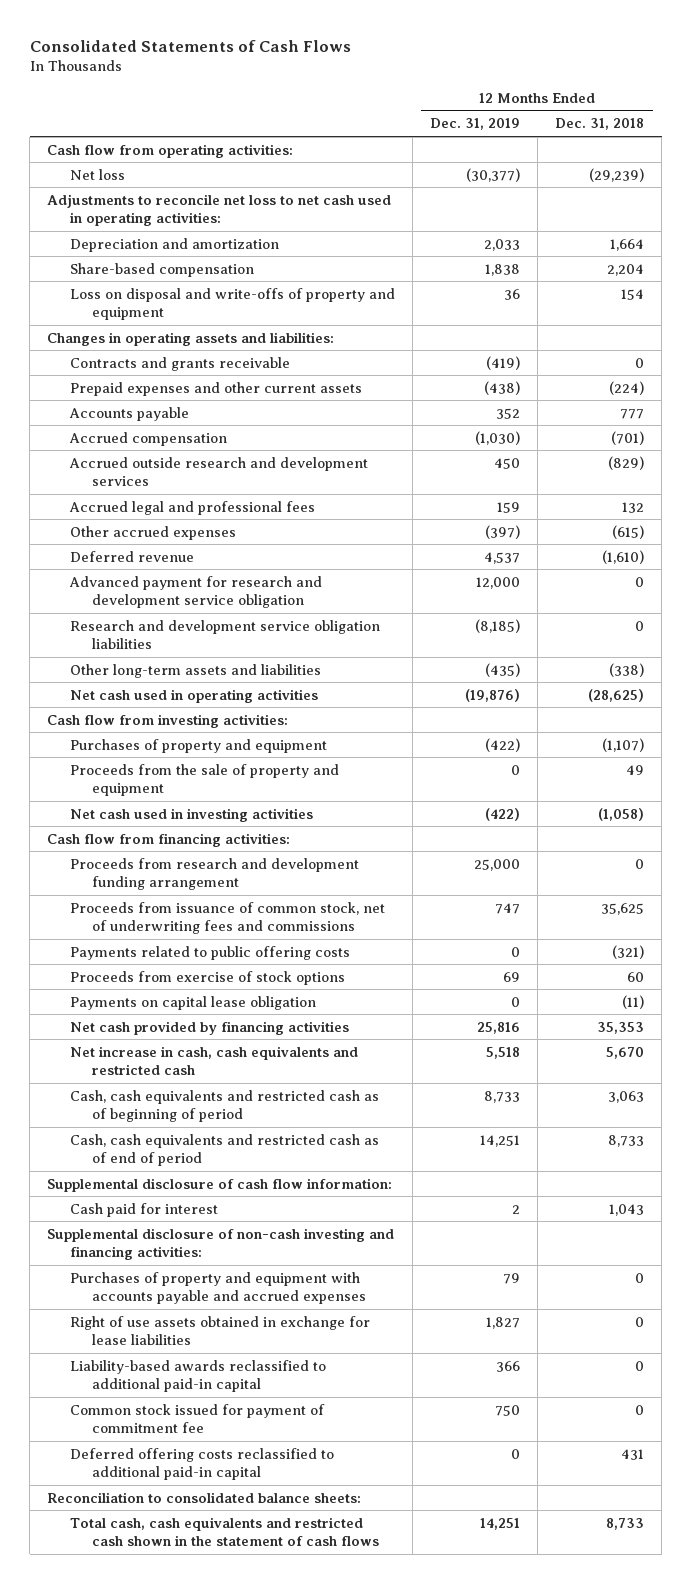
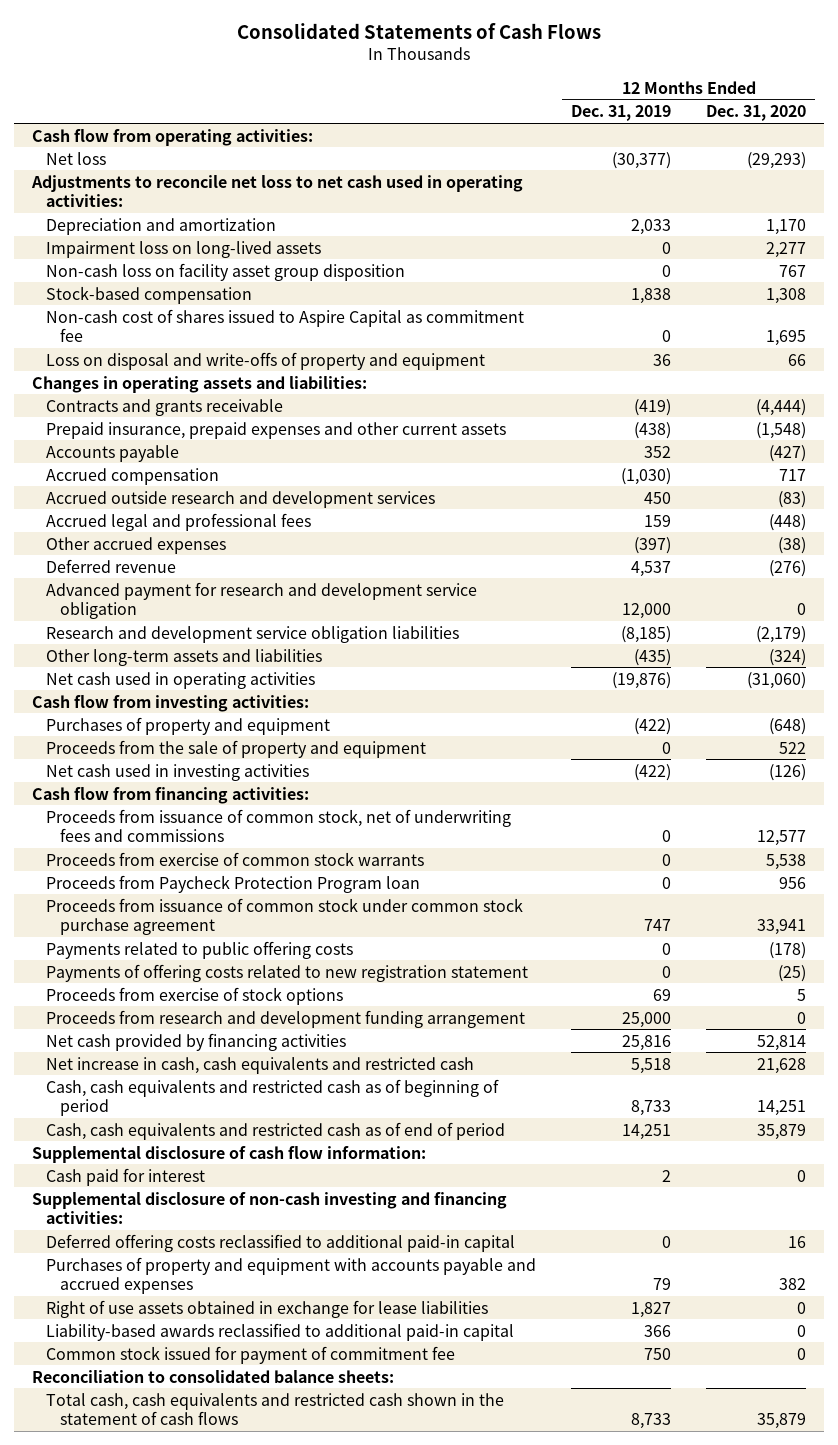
- | 12 Months Ended Dec. 31, 2019 | 12 Months Ended Dec. 31, 2018
+ | 12 Months Ended Dec. 31, 2019 | 12 Months Ended Dec. 31, 2020
- Share-based compensation | 1,838 | 2,204
+ Impairment loss on long-lived assets | 0 | 2,277
+ Non-cash loss on facility asset group disposition | 0 | 767
+ Stock-based compensation | 1,838 | 1,308
+ Non-cash cost of shares issued to Aspire Capital as commitment fee | 0 | 1,695
- Prepaid expenses and other current assets | (438) | (224)
+ Prepaid insurance, prepaid expenses and other current assets | (438) | (1,548)
- Proceeds from issuance of common stock, net of underwriting fees and commissions | 747 | 35,625
+ Proceeds from issuance of common stock, net of underwriting fees and commissions | 0 | 12,577
+ Proceeds from exercise of common stock warrants | 0 | 5,538
+ Proceeds from Paycheck Protection Program loan | 0 | 956
+ Proceeds from issuance of common stock under common stock purchase agreement | 747 | 33,941
+ Payments of offering costs related to new registration statement | 0 | (25)
- Payments on capital lease obligation | 0 | (11)
moved down: Proceeds from research and development funding arrangement | 25,000 | 0
moved up: Deferred offering costs reclassified to additional paid-in capital | 0 | 16
- Total cash, cash equivalents and restricted cash shown in the statement of cash flows | 14,251 | 8,733
+ Total cash, cash equivalents and restricted cash shown in the statement of cash flows | 8,733 | 35,879

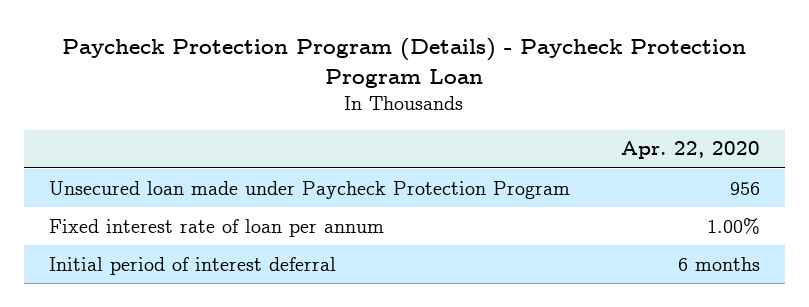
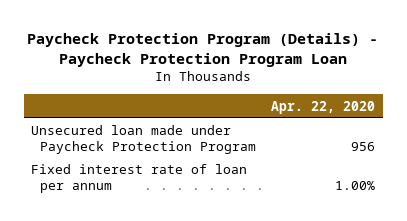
- Initial period of interest deferral | 6 months

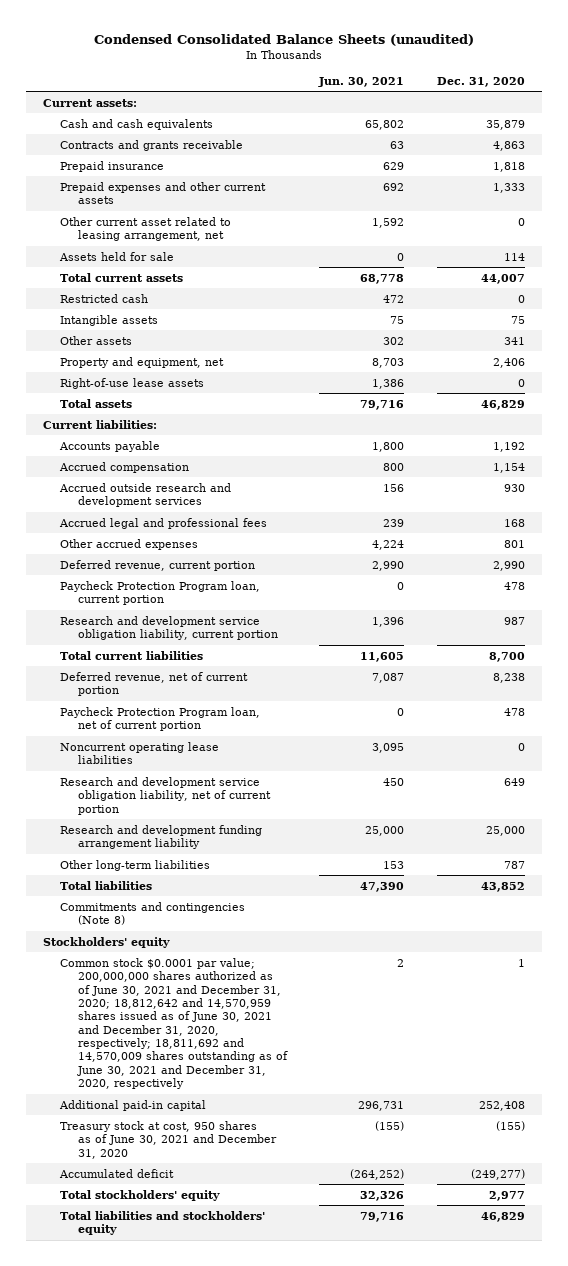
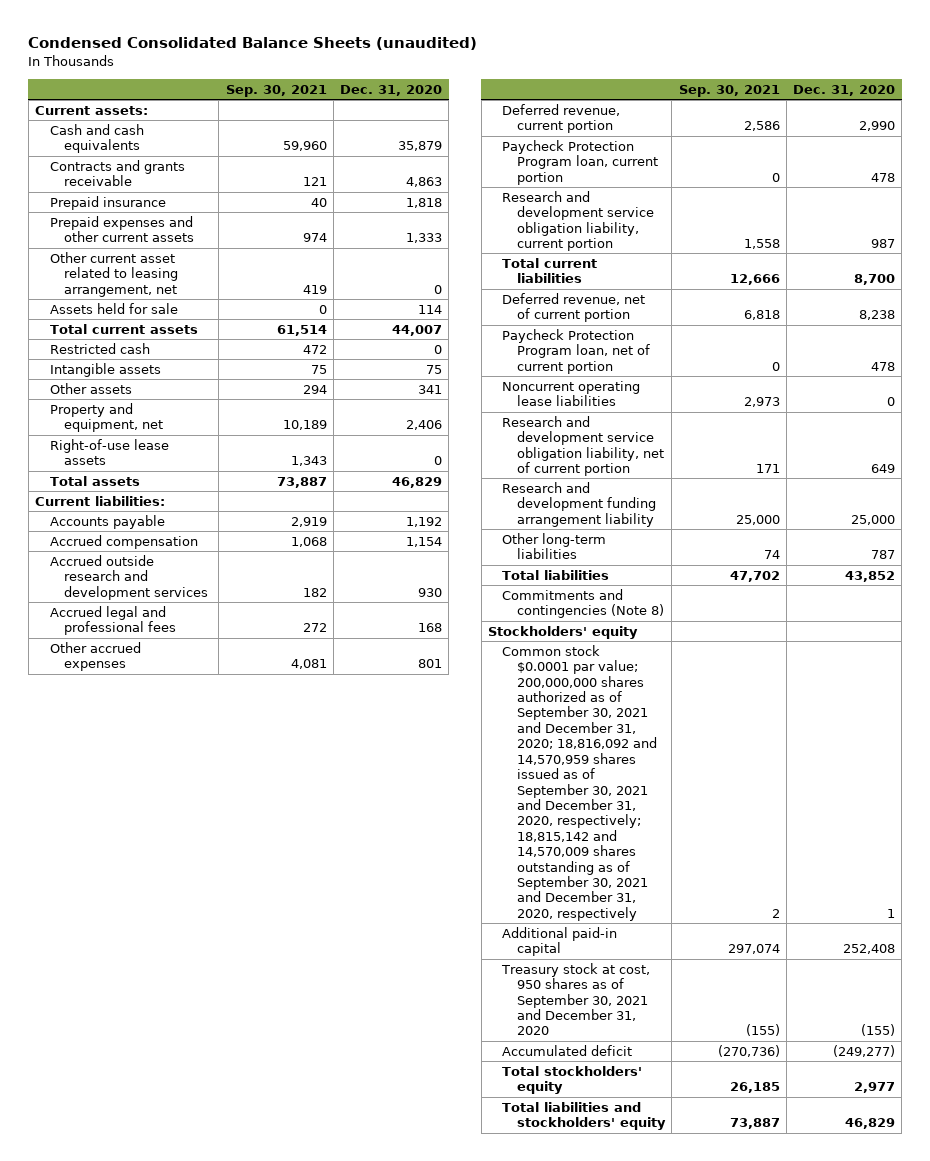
- | Jun. 30, 2021 | Dec. 31, 2020
+ | Sep. 30, 2021 | Dec. 31, 2020
- Common stock $0.0001 par value; 200,000,000 shares authorized as of June 30, 2021 and December 31, 2020; 18,812,642 and 14,570,959 shares issued as of June 30, 2021 and December 31, 2020, respectively; 18,811,692 and 14,570,009 shares outstanding as of June 30, 2021 and December 31, 2020, respectively | 2 | 1
+ Common stock $0.0001 par value; 200,000,000 shares authorized as of September 30, 2021 and December 31, 2020; 18,816,092 and 14,570,959 shares issued as of September 30, 2021 and December 31, 2020, respectively; 18,815,142 and 14,570,009 shares outstanding as of September 30, 2021 and December 31, 2020, respectively | 2 | 1
- Treasury stock at cost, 950 shares as of June 30, 2021 and December 31, 2020 | (155) | (155)
+ Treasury stock at cost, 950 shares as of September 30, 2021 and December 31, 2020 | (155) | (155)

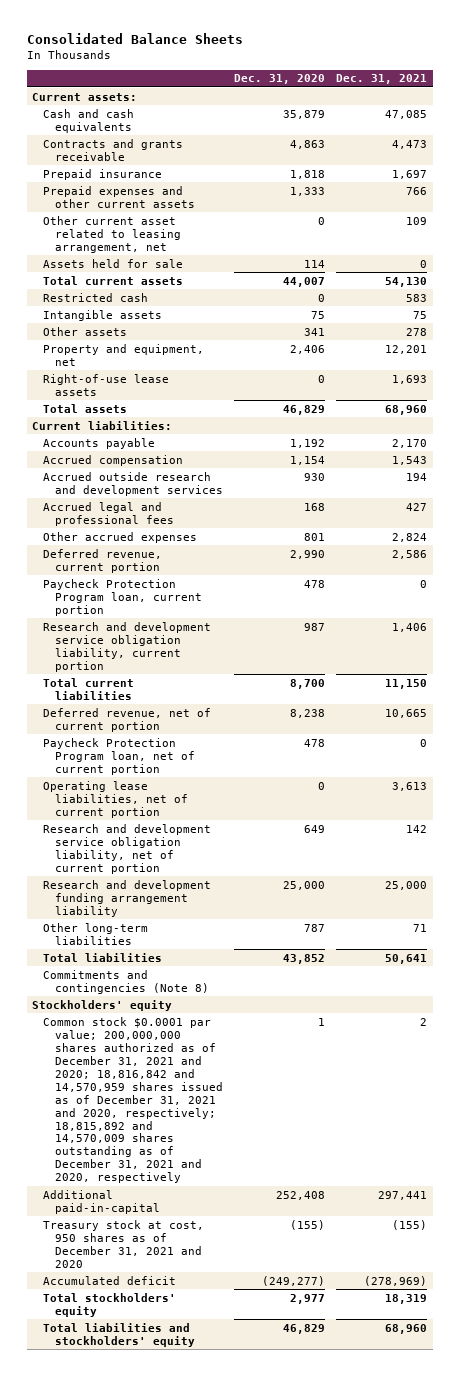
- Condensed Consolidated Balance Sheets (unaudited)
+ Consolidated Balance Sheets
- | Sep. 30, 2021 | Dec. 31, 2020
+ | Dec. 31, 2020 | Dec. 31, 2021
- Noncurrent operating lease liabilities | 2,973 | 0
+ Operating lease liabilities, net of current portion | 0 | 3,613
- Common stock $0.0001 par value; 200,000,000 shares authorized as of September 30, 2021 and December 31, 2020; 18,816,092 and 14,570,959 shares issued as of September 30, 2021 and December 31, 2020, respectively; 18,815,142 and 14,570,009 shares outstanding as of September 30, 2021 and December 31, 2020, respectively | 2 | 1
- Additional paid-in capital | 297,074 | 252,408
- Treasury stock at cost, 950 shares as of September 30, 2021 and December 31, 2020 | (155) | (155)
+ Common stock $0.0001 par value; 200,000,000 shares authorized as of December 31, 2021 and 2020; 18,816,842 and 14,570,959 shares issued as of December 31, 2021 and 2020, respectively; 18,815,892 and 14,570,009 shares outstanding as of December 31, 2021 and 2020, respectively | 1 | 2
+ Additional paid-in-capital | 252,408 | 297,441
+ Treasury stock at cost, 950 shares as of December 31, 2021 and 2020 | (155) | (155)

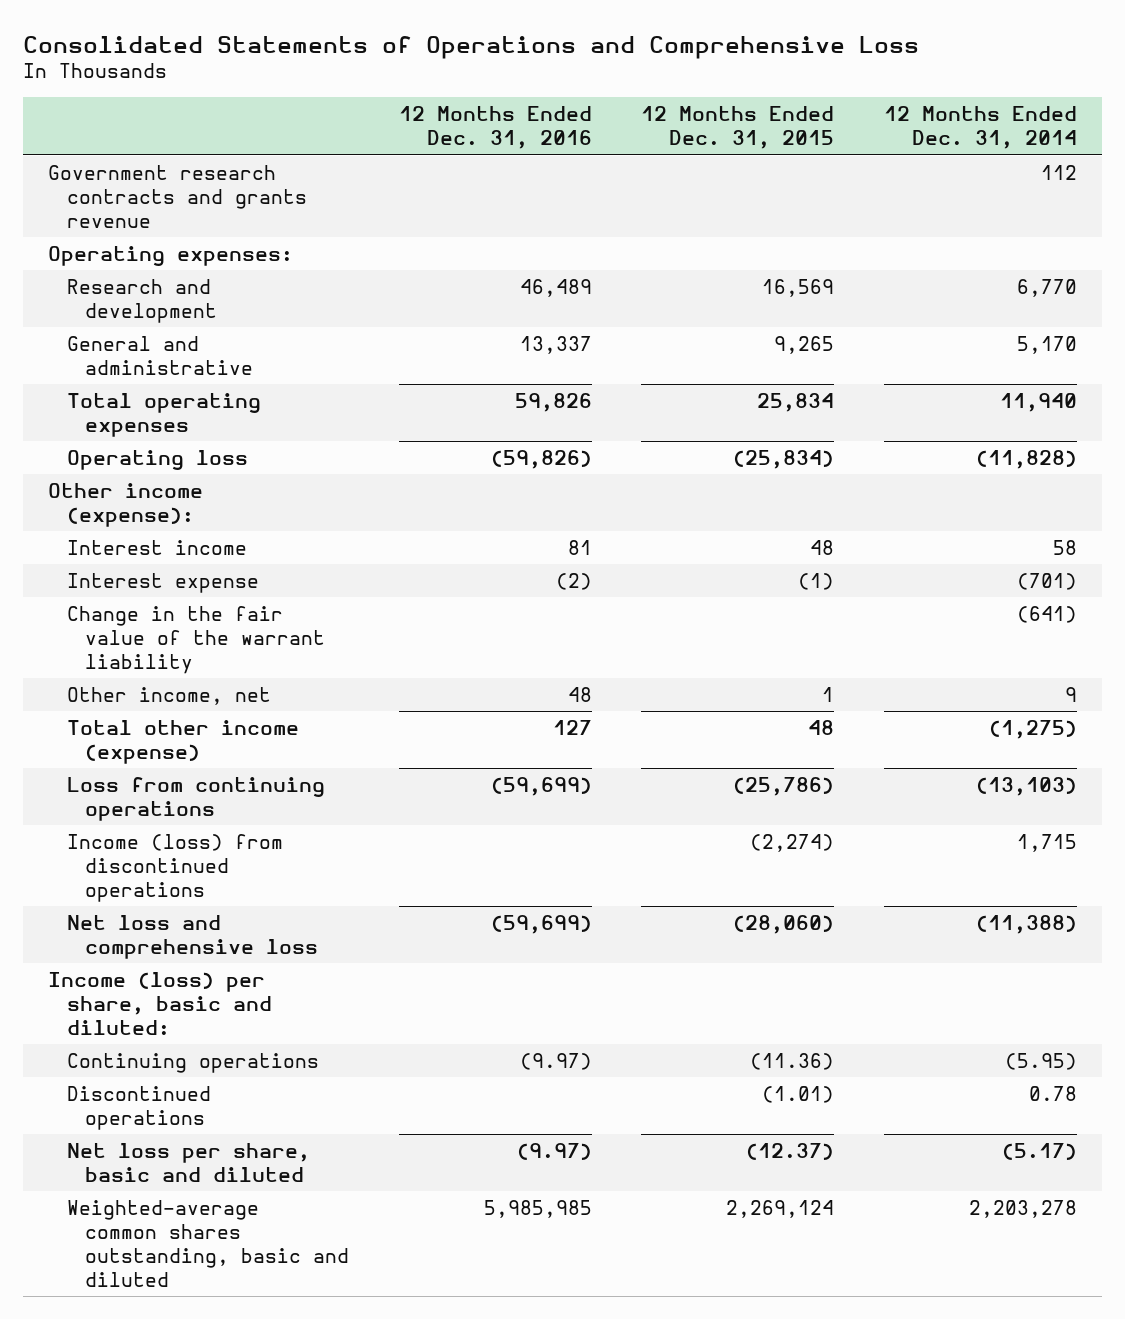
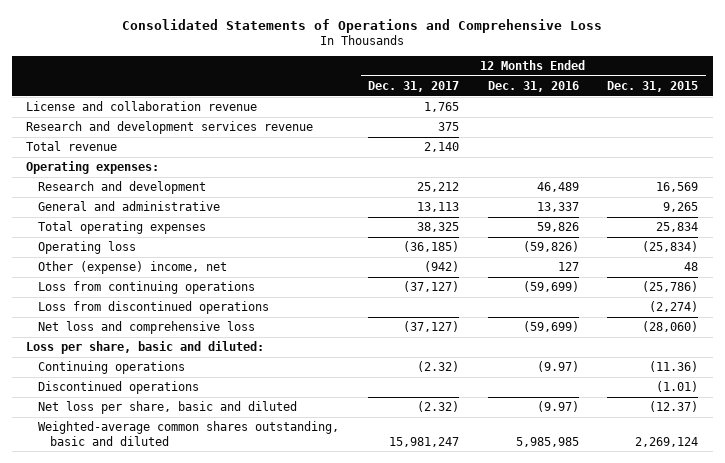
- | 12 Months Ended Dec. 31, 2016 | 12 Months Ended Dec. 31, 2015 | 12 Months Ended Dec. 31, 2014
+ | 12 Months Ended Dec. 31, 2017 | 12 Months Ended Dec. 31, 2016 | 12 Months Ended Dec. 31, 2015
- Government research contracts and grants revenue | | | 112
+ License and collaboration revenue | 1,765 | |
+ Research and development services revenue | 375 | |
+ Total revenue | 2,140 | |
- Other income (expense):
- Interest income | 81 | 48 | 58
- Interest expense | (2) | (1) | (701)
- Change in the fair value of the warrant liability | | | (641)
- Other income, net | 48 | 1 | 9
- Total other income (expense) | 127 | 48 | (1,275)
+ Other (expense) income, net | (942) | 127 | 48
- Income (loss) from discontinued operations | | (2,274) | 1,715
+ Loss from discontinued operations | | | (2,274)
- Income (loss) per share, basic and diluted:
+ Loss per share, basic and diluted:

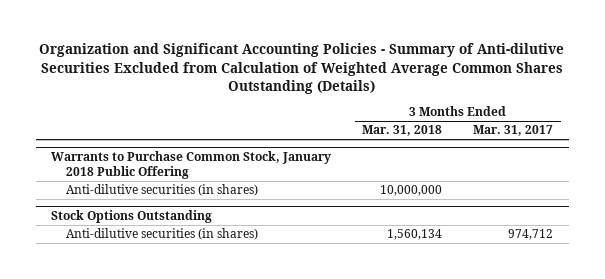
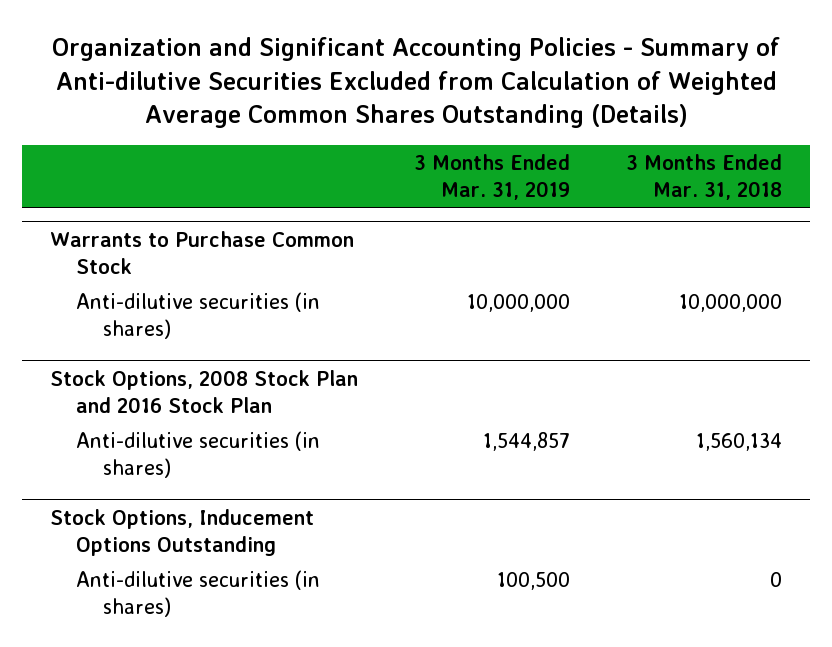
- | 3 Months Ended Mar. 31, 2018 | 3 Months Ended Mar. 31, 2017
+ | 3 Months Ended Mar. 31, 2019 | 3 Months Ended Mar. 31, 2018
- Warrants to Purchase Common Stock, January 2018 Public Offering
+ Warrants to Purchase Common Stock
- Stock Options Outstanding
+ Stock Options, 2008 Stock Plan and 2016 Stock Plan
+ Stock Options, Inducement Options Outstanding
+ Anti-dilutive securities (in shares) | 100,500 | 0

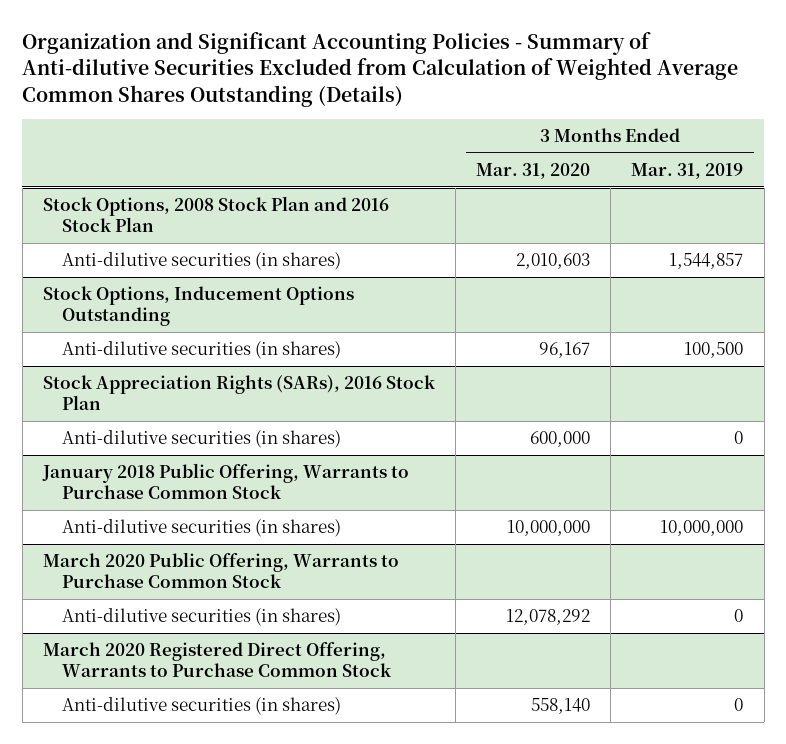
- | 3 Months Ended Mar. 31, 2019 | 3 Months Ended Mar. 31, 2018
+ | 3 Months Ended Mar. 31, 2020 | 3 Months Ended Mar. 31, 2019
- Warrants to Purchase Common Stock
- Anti-dilutive securities (in shares) | 10,000,000 | 10,000,000
+ Stock Appreciation Rights (SARs), 2016 Stock Plan
+ Anti-dilutive securities (in shares) | 600,000 | 0
+ January 2018 Public Offering, Warrants to Purchase Common Stock
+ Anti-dilutive securities (in shares) | 10,000,000 | 10,000,000
+ March 2020 Public Offering, Warrants to Purchase Common Stock
+ Anti-dilutive securities (in shares) | 12,078,292 | 0
+ March 2020 Registered Direct Offering, Warrants to Purchase Common Stock
+ Anti-dilutive securities (in shares) | 558,140 | 0

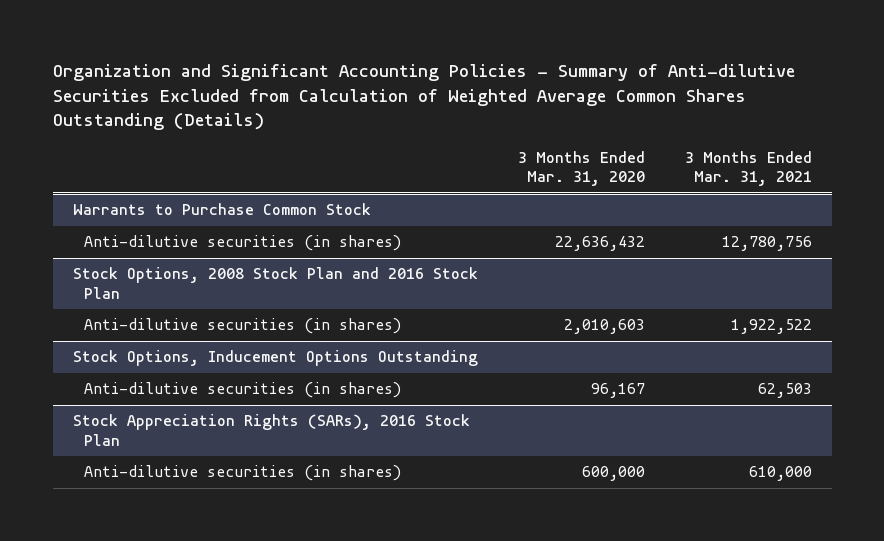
- | 3 Months Ended Mar. 31, 2020 | 3 Months Ended Mar. 31, 2019
+ | 3 Months Ended Mar. 31, 2020 | 3 Months Ended Mar. 31, 2021
+ Warrants to Purchase Common Stock
+ Anti-dilutive securities (in shares) | 22,636,432 | 12,780,756
- January 2018 Public Offering, Warrants to Purchase Common Stock
- Anti-dilutive securities (in shares) | 10,000,000 | 10,000,000
- March 2020 Public Offering, Warrants to Purchase Common Stock
- Anti-dilutive securities (in shares) | 12,078,292 | 0
- March 2020 Registered Direct Offering, Warrants to Purchase Common Stock
- Anti-dilutive securities (in shares) | 558,140 | 0

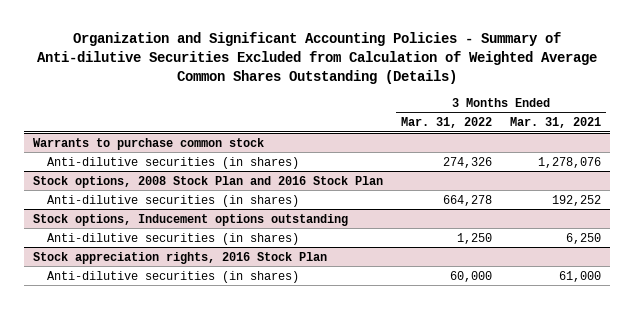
- | 3 Months Ended Mar. 31, 2020 | 3 Months Ended Mar. 31, 2021
+ | 3 Months Ended Mar. 31, 2022 | 3 Months Ended Mar. 31, 2021
- Warrants to Purchase Common Stock
- Anti-dilutive securities (in shares) | 22,636,432 | 12,780,756
- Stock Options, 2008 Stock Plan and 2016 Stock Plan
- Anti-dilutive securities (in shares) | 2,010,603 | 1,922,522
- Stock Options, Inducement Options Outstanding
- Anti-dilutive securities (in shares) | 96,167 | 62,503
- Stock Appreciation Rights (SARs), 2016 Stock Plan
- Anti-dilutive securities (in shares) | 600,000 | 610,000
+ Warrants to purchase common stock
+ Anti-dilutive securities (in shares) | 274,326 | 1,278,076
+ Stock options, 2008 Stock Plan and 2016 Stock Plan
+ Anti-dilutive securities (in shares) | 664,278 | 192,252
+ Stock options, Inducement options outstanding
+ Anti-dilutive securities (in shares) | 1,250 | 6,250
+ Stock appreciation rights, 2016 Stock Plan
+ Anti-dilutive securities (in shares) | 60,000 | 61,000

